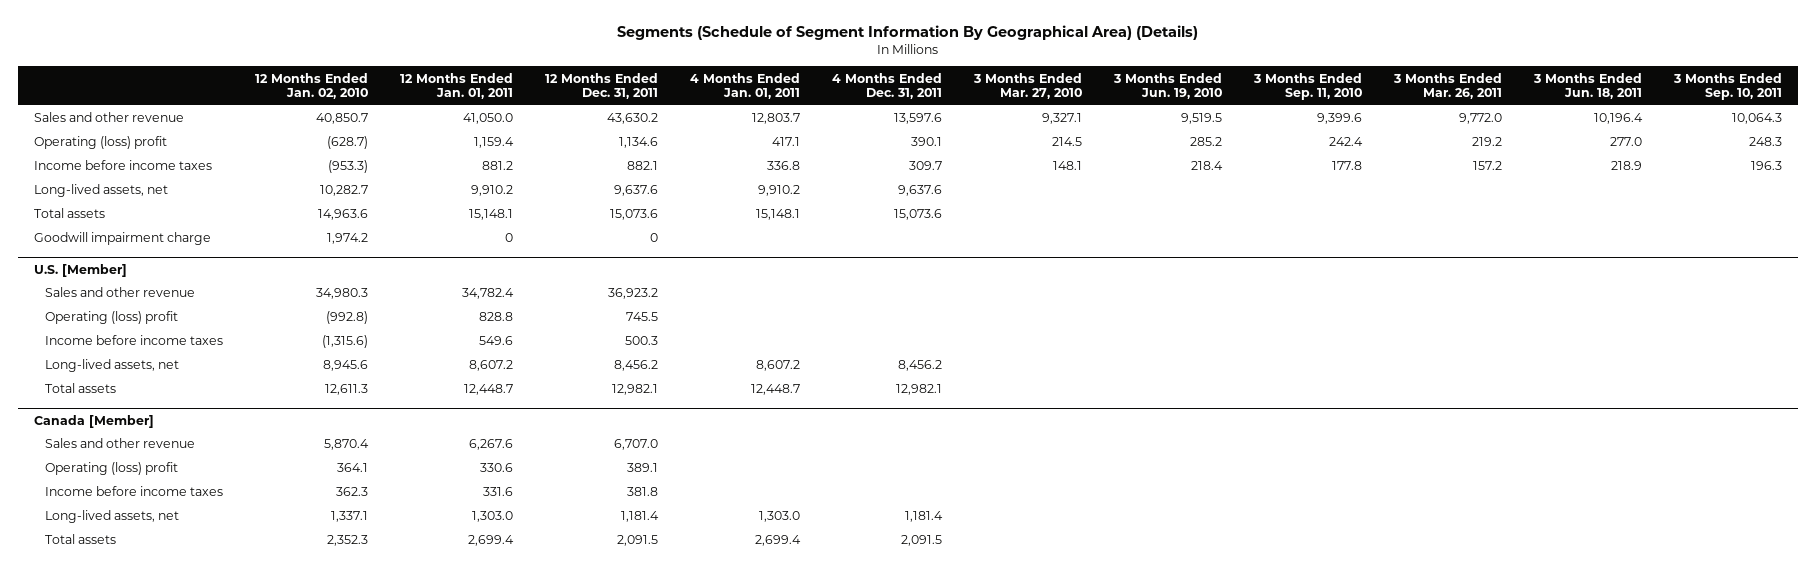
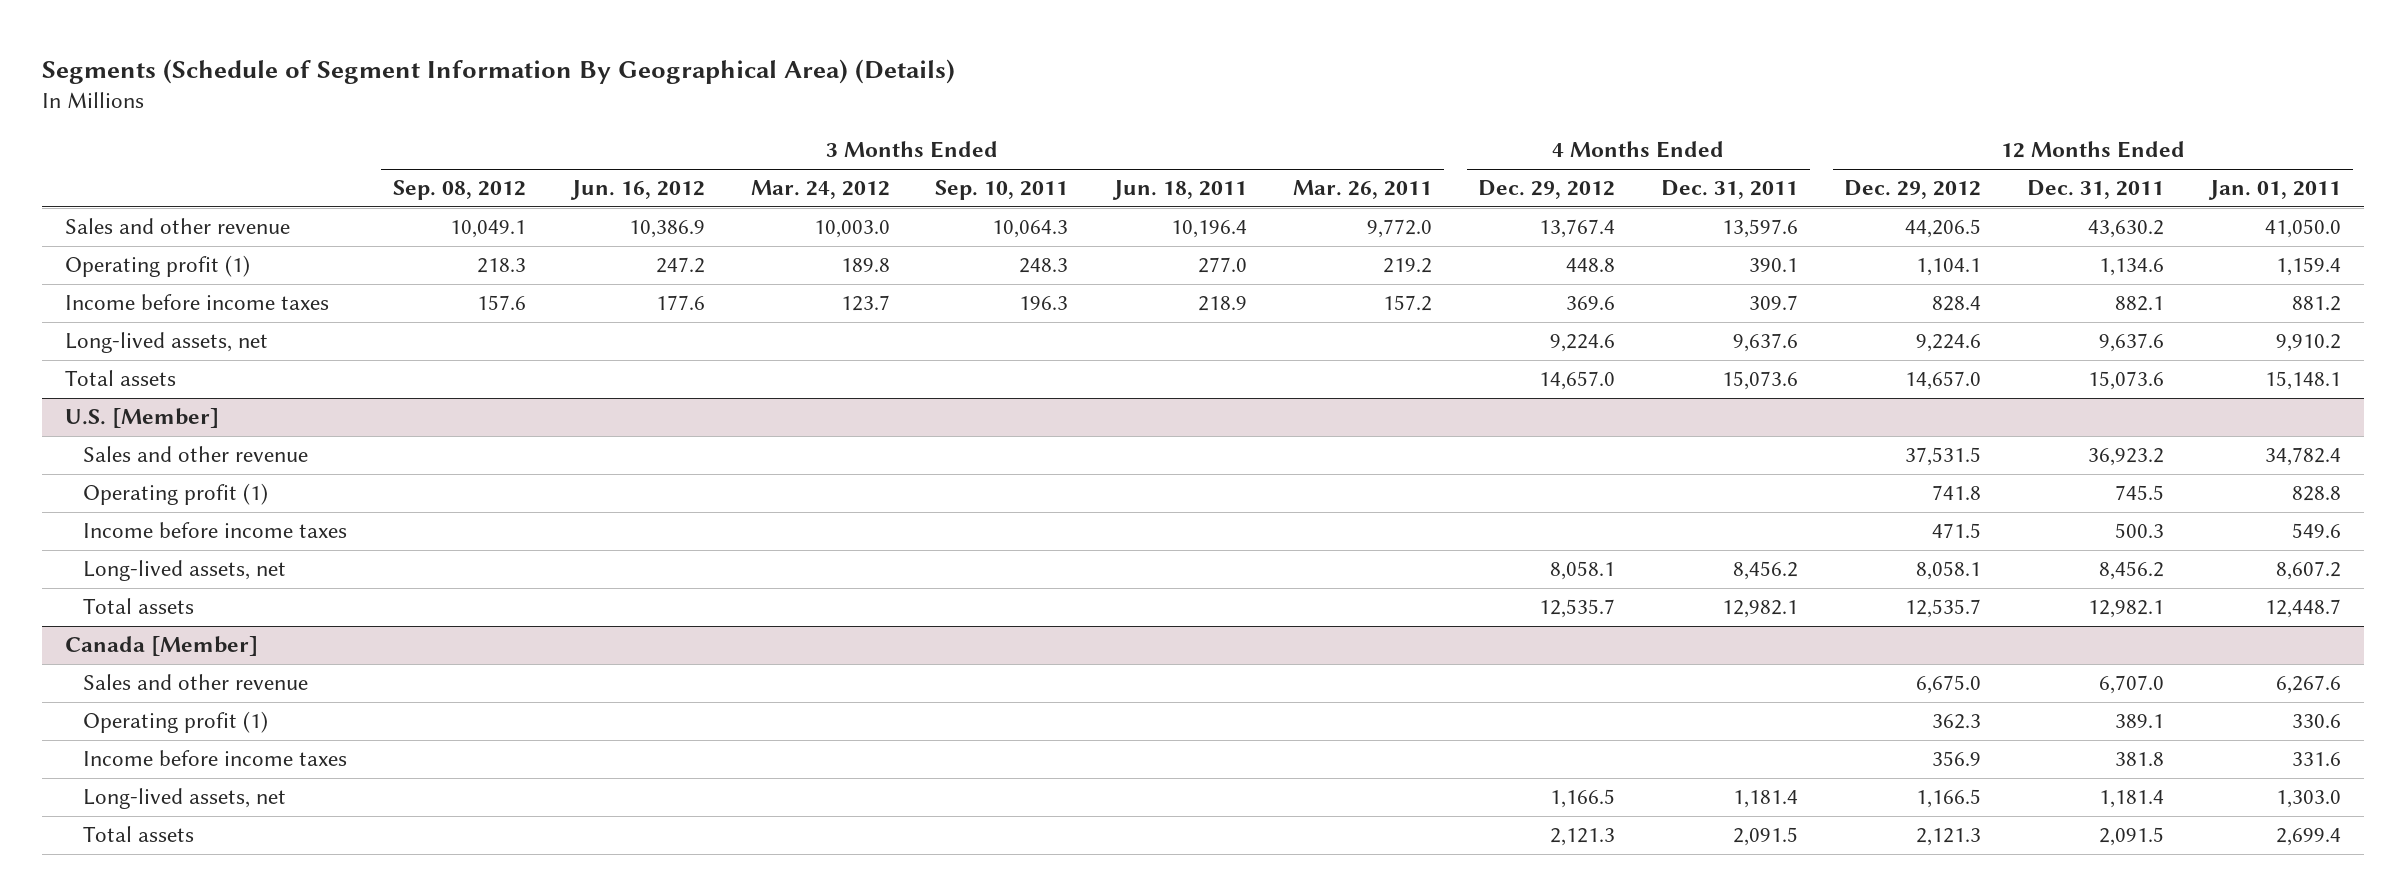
- | 12 Months Ended Jan. 02, 2010 | 12 Months Ended Jan. 01, 2011 | 12 Months Ended Dec. 31, 2011 | 4 Months Ended Jan. 01, 2011 | 4 Months Ended Dec. 31, 2011 | 3 Months Ended Mar. 27, 2010 | 3 Months Ended Jun. 19, 2010 | 3 Months Ended Sep. 11, 2010 | 3 Months Ended Mar. 26, 2011 | 3 Months Ended Jun. 18, 2011 | 3 Months Ended Sep. 10, 2011
+ | 3 Months Ended Sep. 08, 2012 | 3 Months Ended Jun. 16, 2012 | 3 Months Ended Mar. 24, 2012 | 3 Months Ended Sep. 10, 2011 | 3 Months Ended Jun. 18, 2011 | 3 Months Ended Mar. 26, 2011 | 4 Months Ended Dec. 29, 2012 | 4 Months Ended Dec. 31, 2011 | 12 Months Ended Dec. 29, 2012 | 12 Months Ended Dec. 31, 2011 | 12 Months Ended Jan. 01, 2011
- Operating (loss) profit | (628.7) | 1,159.4 | 1,134.6 | 417.1 | 390.1 | 214.5 | 285.2 | 242.4 | 219.2 | 277.0 | 248.3
+ Operating profit (1) | 218.3 | 247.2 | 189.8 | 248.3 | 277.0 | 219.2 | 448.8 | 390.1 | 1,104.1 | 1,134.6 | 1,159.4
- Goodwill impairment charge | 1,974.2 | 0 | 0 | | | | | | | |
@ U.S. [Member]
- Operating (loss) profit | (992.8) | 828.8 | 745.5 | | | | | | | |
+ Operating profit (1) | | | | | | | | | 741.8 | 745.5 | 828.8
@ Canada [Member]
- Operating (loss) profit | 364.1 | 330.6 | 389.1 | | | | | | | |
+ Operating profit (1) | | | | | | | | | 362.3 | 389.1 | 330.6

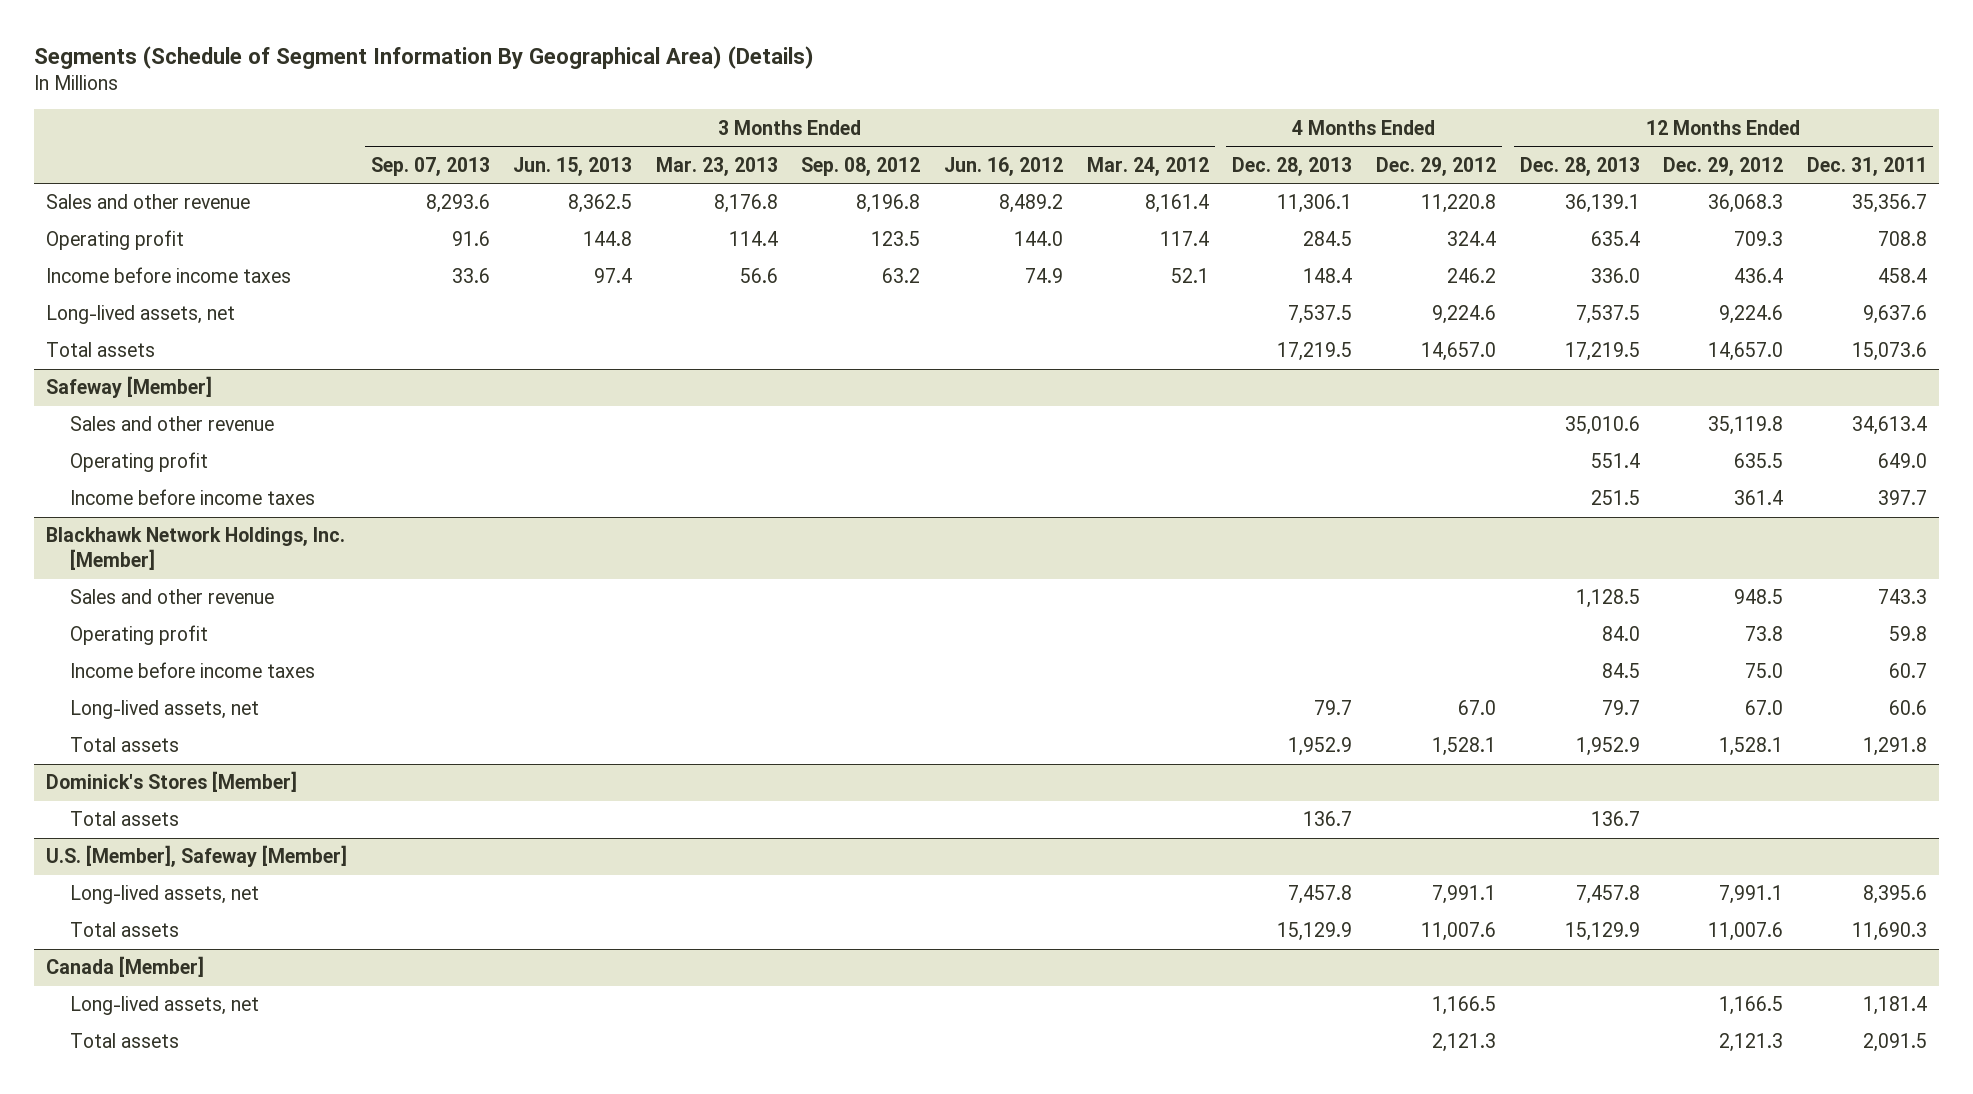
- | 3 Months Ended Sep. 08, 2012 | 3 Months Ended Jun. 16, 2012 | 3 Months Ended Mar. 24, 2012 | 3 Months Ended Sep. 10, 2011 | 3 Months Ended Jun. 18, 2011 | 3 Months Ended Mar. 26, 2011 | 4 Months Ended Dec. 29, 2012 | 4 Months Ended Dec. 31, 2011 | 12 Months Ended Dec. 29, 2012 | 12 Months Ended Dec. 31, 2011 | 12 Months Ended Jan. 01, 2011
+ | 3 Months Ended Sep. 07, 2013 | 3 Months Ended Jun. 15, 2013 | 3 Months Ended Mar. 23, 2013 | 3 Months Ended Sep. 08, 2012 | 3 Months Ended Jun. 16, 2012 | 3 Months Ended Mar. 24, 2012 | 4 Months Ended Dec. 28, 2013 | 4 Months Ended Dec. 29, 2012 | 12 Months Ended Dec. 28, 2013 | 12 Months Ended Dec. 29, 2012 | 12 Months Ended Dec. 31, 2011
- Sales and other revenue | 10,049.1 | 10,386.9 | 10,003.0 | 10,064.3 | 10,196.4 | 9,772.0 | 13,767.4 | 13,597.6 | 44,206.5 | 43,630.2 | 41,050.0
- Operating profit (1) | 218.3 | 247.2 | 189.8 | 248.3 | 277.0 | 219.2 | 448.8 | 390.1 | 1,104.1 | 1,134.6 | 1,159.4
- Income before income taxes | 157.6 | 177.6 | 123.7 | 196.3 | 218.9 | 157.2 | 369.6 | 309.7 | 828.4 | 882.1 | 881.2
+ Sales and other revenue | 8,293.6 | 8,362.5 | 8,176.8 | 8,196.8 | 8,489.2 | 8,161.4 | 11,306.1 | 11,220.8 | 36,139.1 | 36,068.3 | 35,356.7
+ Operating profit | 91.6 | 144.8 | 114.4 | 123.5 | 144.0 | 117.4 | 284.5 | 324.4 | 635.4 | 709.3 | 708.8
+ Income before income taxes | 33.6 | 97.4 | 56.6 | 63.2 | 74.9 | 52.1 | 148.4 | 246.2 | 336.0 | 436.4 | 458.4
- U.S. [Member]
- Sales and other revenue | | | | | | | | | 37,531.5 | 36,923.2 | 34,782.4
- Operating profit (1) | | | | | | | | | 741.8 | 745.5 | 828.8
- Income before income taxes | | | | | | | | | 471.5 | 500.3 | 549.6
- Long-lived assets, net | | | | | | | 8,058.1 | 8,456.2 | 8,058.1 | 8,456.2 | 8,607.2
- Total assets | | | | | | | 12,535.7 | 12,982.1 | 12,535.7 | 12,982.1 | 12,448.7
+ Safeway [Member]
+ Sales and other revenue | | | | | | | | | 35,010.6 | 35,119.8 | 34,613.4
+ Operating profit | | | | | | | | | 551.4 | 635.5 | 649.0
+ Income before income taxes | | | | | | | | | 251.5 | 361.4 | 397.7
+ Blackhawk Network Holdings, Inc. [Member]
+ Sales and other revenue | | | | | | | | | 1,128.5 | 948.5 | 743.3
+ Operating profit | | | | | | | | | 84.0 | 73.8 | 59.8
+ Income before income taxes | | | | | | | | | 84.5 | 75.0 | 60.7
+ Long-lived assets, net | | | | | | | 79.7 | 67.0 | 79.7 | 67.0 | 60.6
+ Total assets | | | | | | | 1,952.9 | 1,528.1 | 1,952.9 | 1,528.1 | 1,291.8
+ Dominick's Stores [Member]
+ Total assets | | | | | | | 136.7 | | 136.7 | |
+ U.S. [Member], Safeway [Member]
+ Long-lived assets, net | | | | | | | 7,457.8 | 7,991.1 | 7,457.8 | 7,991.1 | 8,395.6
+ Total assets | | | | | | | 15,129.9 | 11,007.6 | 15,129.9 | 11,007.6 | 11,690.3
@ Canada [Member]
- Sales and other revenue | | | | | | | | | 6,675.0 | 6,707.0 | 6,267.6
- Operating profit (1) | | | | | | | | | 362.3 | 389.1 | 330.6
- Income before income taxes | | | | | | | | | 356.9 | 381.8 | 331.6

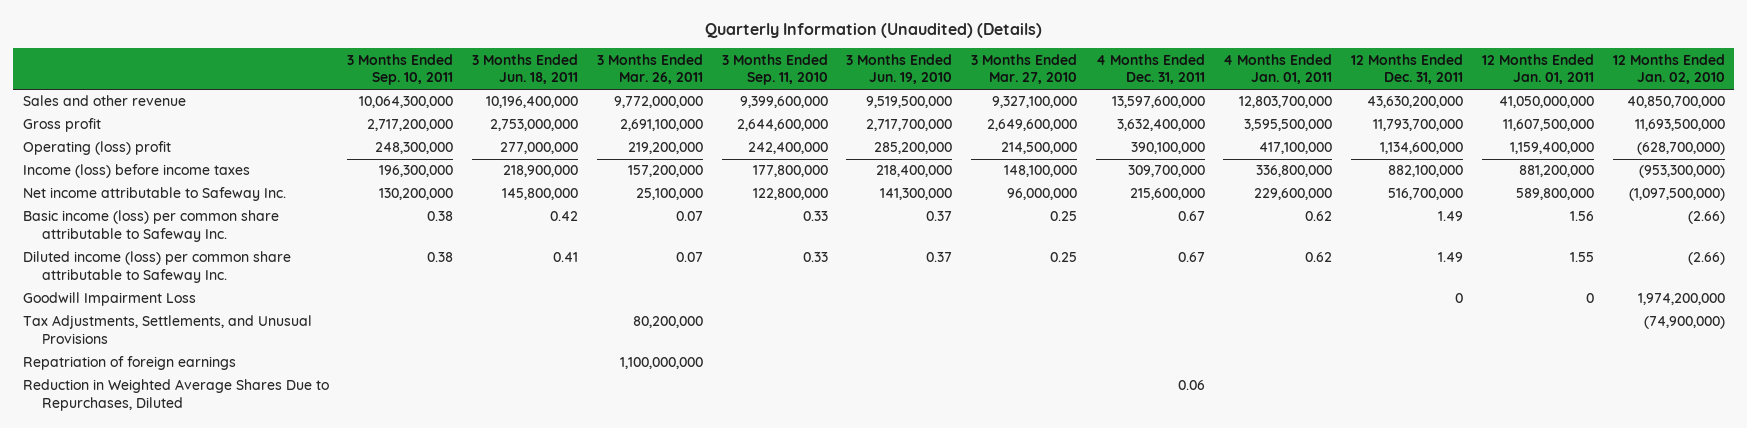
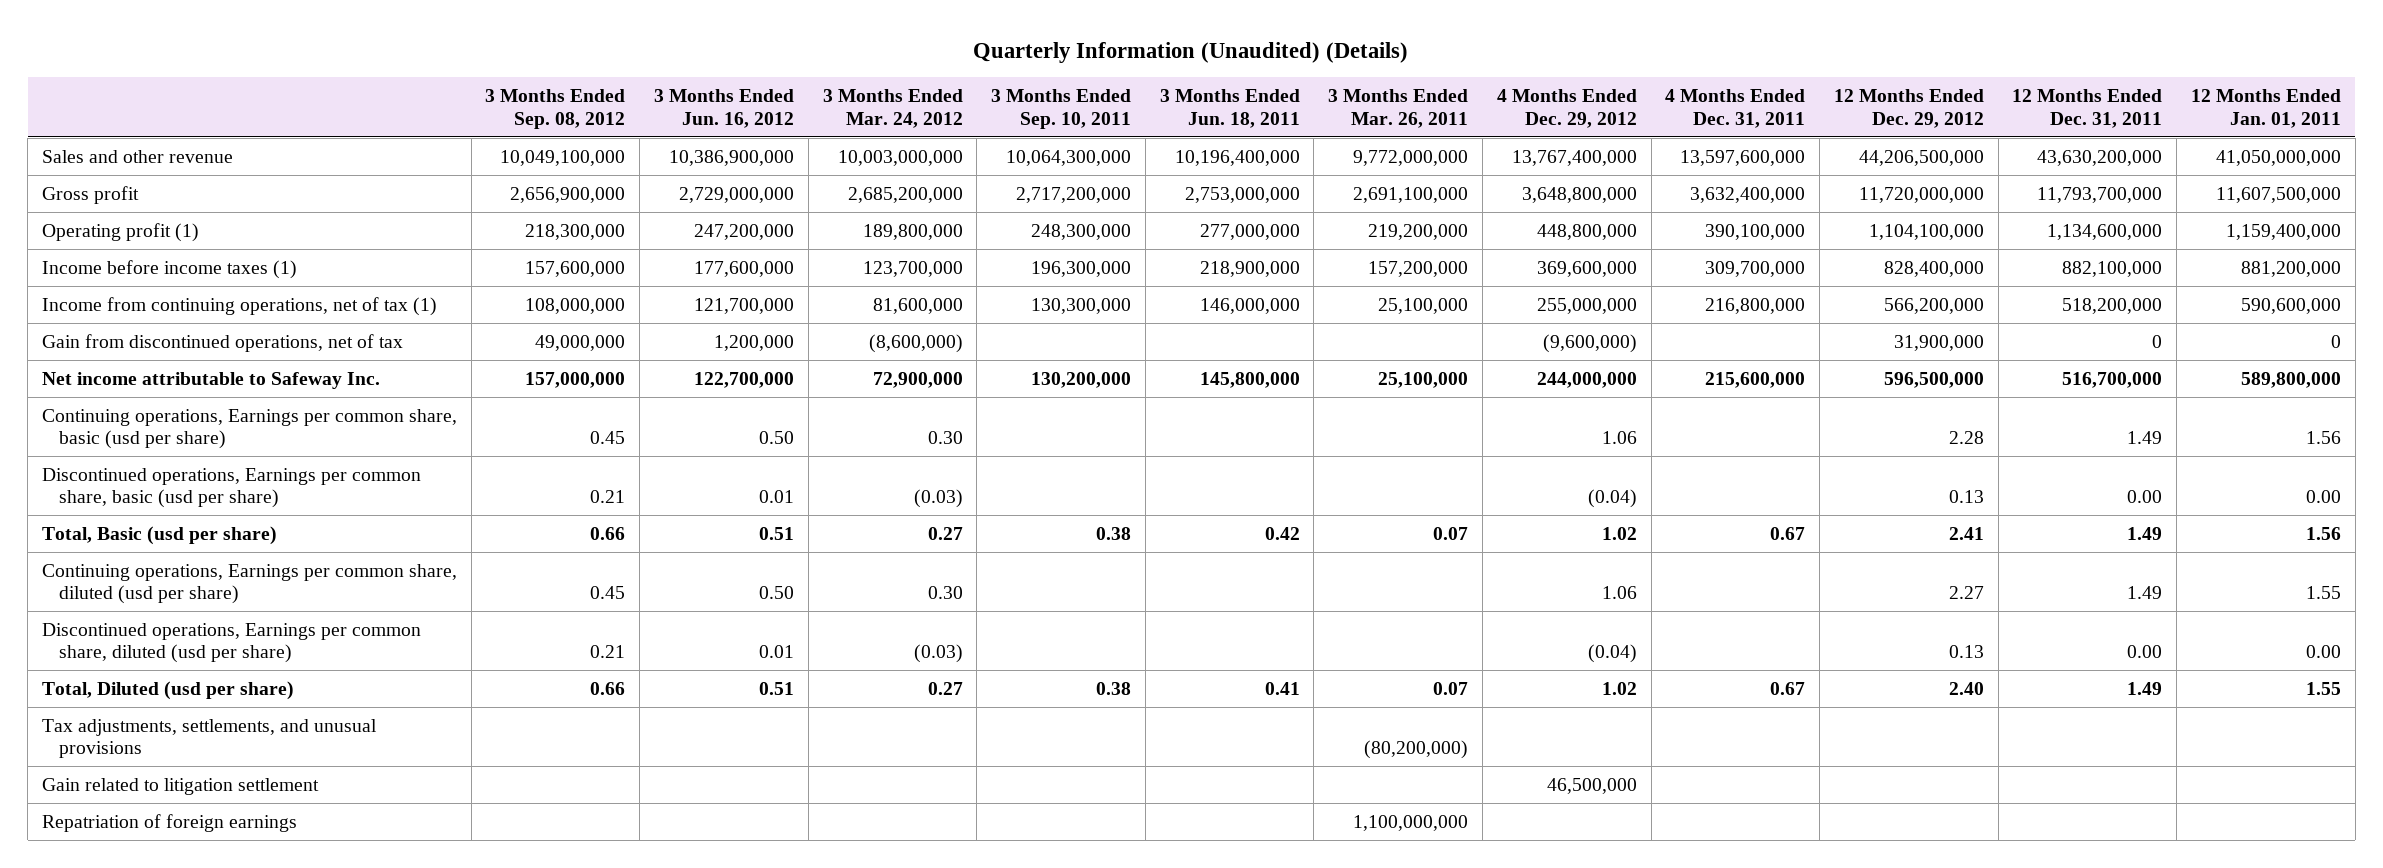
- | 3 Months Ended Sep. 10, 2011 | 3 Months Ended Jun. 18, 2011 | 3 Months Ended Mar. 26, 2011 | 3 Months Ended Sep. 11, 2010 | 3 Months Ended Jun. 19, 2010 | 3 Months Ended Mar. 27, 2010 | 4 Months Ended Dec. 31, 2011 | 4 Months Ended Jan. 01, 2011 | 12 Months Ended Dec. 31, 2011 | 12 Months Ended Jan. 01, 2011 | 12 Months Ended Jan. 02, 2010
+ | 3 Months Ended Sep. 08, 2012 | 3 Months Ended Jun. 16, 2012 | 3 Months Ended Mar. 24, 2012 | 3 Months Ended Sep. 10, 2011 | 3 Months Ended Jun. 18, 2011 | 3 Months Ended Mar. 26, 2011 | 4 Months Ended Dec. 29, 2012 | 4 Months Ended Dec. 31, 2011 | 12 Months Ended Dec. 29, 2012 | 12 Months Ended Dec. 31, 2011 | 12 Months Ended Jan. 01, 2011
- Operating (loss) profit | 248,300,000 | 277,000,000 | 219,200,000 | 242,400,000 | 285,200,000 | 214,500,000 | 390,100,000 | 417,100,000 | 1,134,600,000 | 1,159,400,000 | (628,700,000)
- Income (loss) before income taxes | 196,300,000 | 218,900,000 | 157,200,000 | 177,800,000 | 218,400,000 | 148,100,000 | 309,700,000 | 336,800,000 | 882,100,000 | 881,200,000 | (953,300,000)
+ Operating profit (1) | 218,300,000 | 247,200,000 | 189,800,000 | 248,300,000 | 277,000,000 | 219,200,000 | 448,800,000 | 390,100,000 | 1,104,100,000 | 1,134,600,000 | 1,159,400,000
+ Income before income taxes (1) | 157,600,000 | 177,600,000 | 123,700,000 | 196,300,000 | 218,900,000 | 157,200,000 | 369,600,000 | 309,700,000 | 828,400,000 | 882,100,000 | 881,200,000
+ Income from continuing operations, net of tax (1) | 108,000,000 | 121,700,000 | 81,600,000 | 130,300,000 | 146,000,000 | 25,100,000 | 255,000,000 | 216,800,000 | 566,200,000 | 518,200,000 | 590,600,000
+ Gain from discontinued operations, net of tax | 49,000,000 | 1,200,000 | (8,600,000) | | | | (9,600,000) | | 31,900,000 | 0 | 0
- Basic income (loss) per common share attributable to Safeway Inc. | 0.38 | 0.42 | 0.07 | 0.33 | 0.37 | 0.25 | 0.67 | 0.62 | 1.49 | 1.56 | (2.66)
- Diluted income (loss) per common share attributable to Safeway Inc. | 0.38 | 0.41 | 0.07 | 0.33 | 0.37 | 0.25 | 0.67 | 0.62 | 1.49 | 1.55 | (2.66)
- Goodwill Impairment Loss | | | | | | | | | 0 | 0 | 1,974,200,000
- Tax Adjustments, Settlements, and Unusual Provisions | | | 80,200,000 | | | | | | | | (74,900,000)
+ Continuing operations, Earnings per common share, basic (usd per share) | 0.45 | 0.50 | 0.30 | | | | 1.06 | | 2.28 | 1.49 | 1.56
+ Discontinued operations, Earnings per common share, basic (usd per share) | 0.21 | 0.01 | (0.03) | | | | (0.04) | | 0.13 | 0.00 | 0.00
+ Total, Basic (usd per share) | 0.66 | 0.51 | 0.27 | 0.38 | 0.42 | 0.07 | 1.02 | 0.67 | 2.41 | 1.49 | 1.56
+ Continuing operations, Earnings per common share, diluted (usd per share) | 0.45 | 0.50 | 0.30 | | | | 1.06 | | 2.27 | 1.49 | 1.55
+ Discontinued operations, Earnings per common share, diluted (usd per share) | 0.21 | 0.01 | (0.03) | | | | (0.04) | | 0.13 | 0.00 | 0.00
+ Total, Diluted (usd per share) | 0.66 | 0.51 | 0.27 | 0.38 | 0.41 | 0.07 | 1.02 | 0.67 | 2.40 | 1.49 | 1.55
+ Tax adjustments, settlements, and unusual provisions | | | | | | (80,200,000) | | | | |
+ Gain related to litigation settlement | | | | | | | 46,500,000 | | | |
- Reduction in Weighted Average Shares Due to Repurchases, Diluted | | | | | | | 0.06 | | | |

